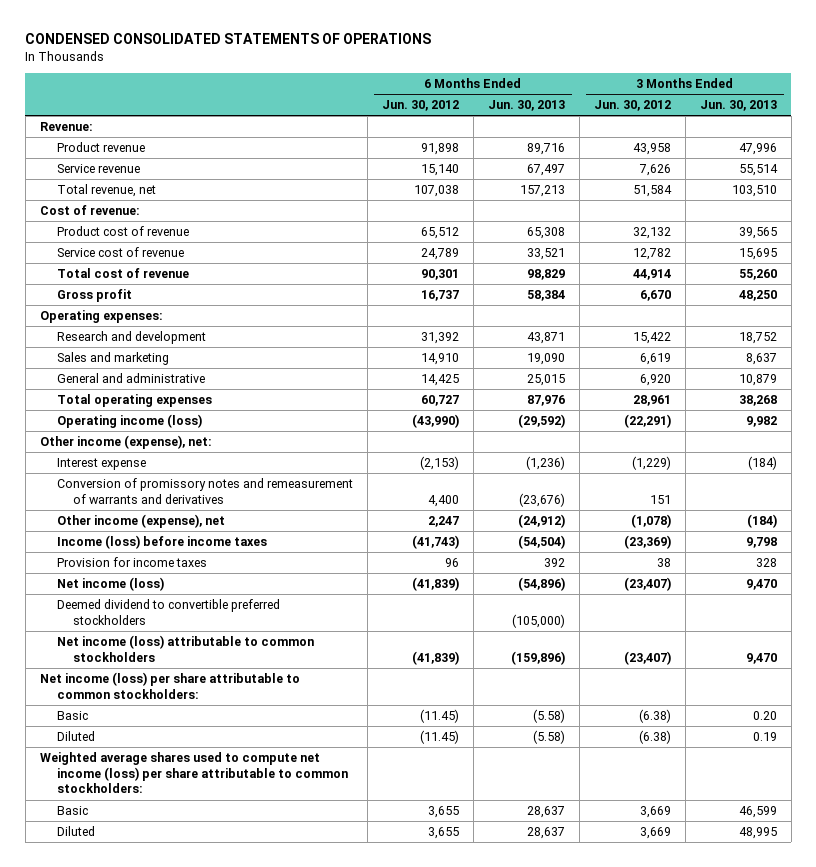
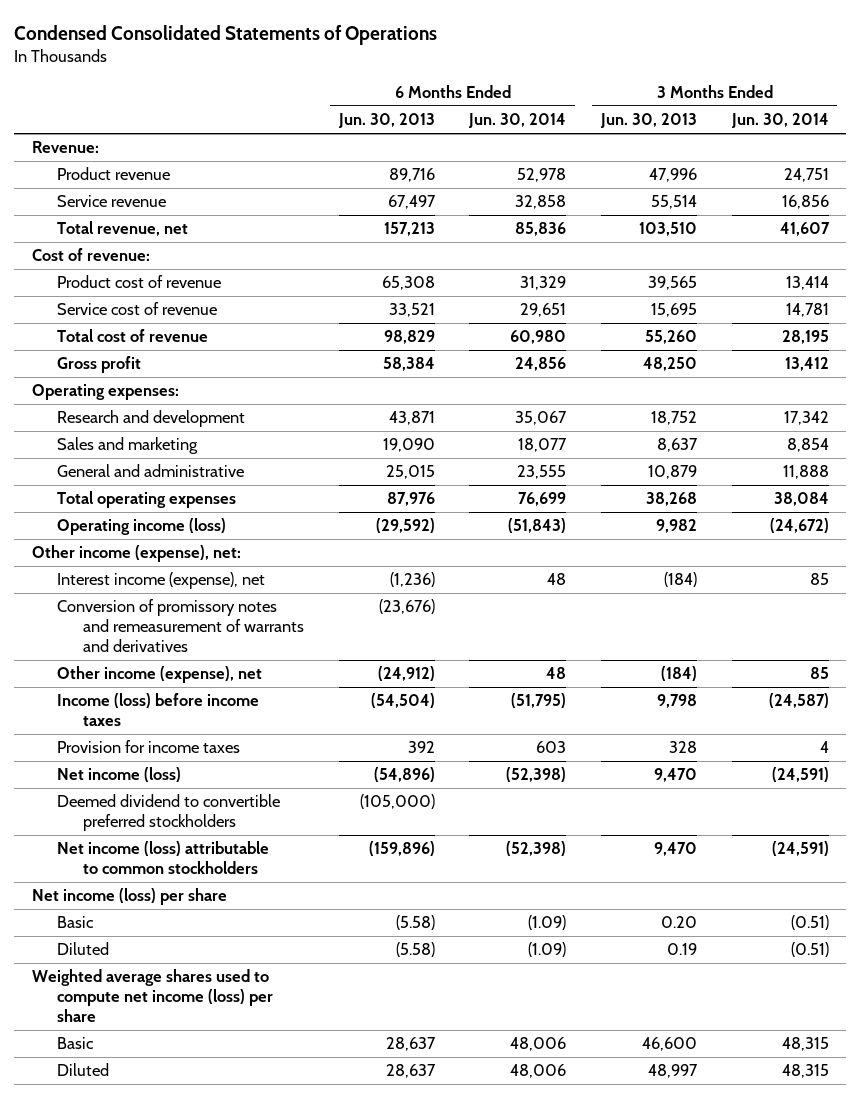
- CONDENSED CONSOLIDATED STATEMENTS OF OPERATIONS
+ Condensed Consolidated Statements of Operations
- | 6 Months Ended Jun. 30, 2012 | 6 Months Ended Jun. 30, 2013 | 3 Months Ended Jun. 30, 2012 | 3 Months Ended Jun. 30, 2013
+ | 6 Months Ended Jun. 30, 2013 | 6 Months Ended Jun. 30, 2014 | 3 Months Ended Jun. 30, 2013 | 3 Months Ended Jun. 30, 2014
- Interest expense | (2,153) | (1,236) | (1,229) | (184)
+ Interest income (expense), net | (1,236) | 48 | (184) | 85
- Net income (loss) per share attributable to common stockholders:
+ Net income (loss) per share
- Weighted average shares used to compute net income (loss) per share attributable to common stockholders:
- Basic | 3,655 | 28,637 | 3,669 | 46,599
- Diluted | 3,655 | 28,637 | 3,669 | 48,995
+ Weighted average shares used to compute net income (loss) per share
+ Basic | 28,637 | 48,006 | 46,600 | 48,315
+ Diluted | 28,637 | 48,006 | 48,997 | 48,315

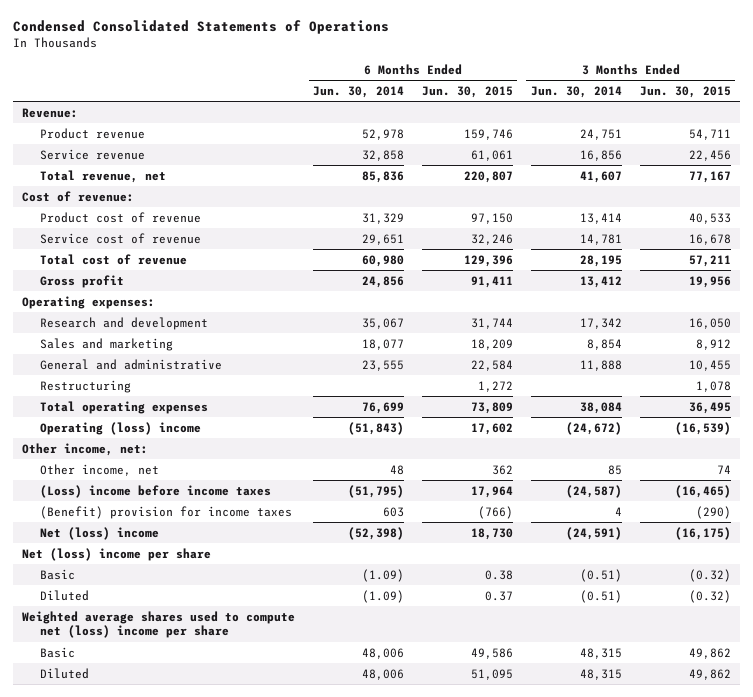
- | 6 Months Ended Jun. 30, 2013 | 6 Months Ended Jun. 30, 2014 | 3 Months Ended Jun. 30, 2013 | 3 Months Ended Jun. 30, 2014
+ | 6 Months Ended Jun. 30, 2014 | 6 Months Ended Jun. 30, 2015 | 3 Months Ended Jun. 30, 2014 | 3 Months Ended Jun. 30, 2015
+ Restructuring | | 1,272 | | 1,078
- Operating income (loss) | (29,592) | (51,843) | 9,982 | (24,672)
- Other income (expense), net:
- Interest income (expense), net | (1,236) | 48 | (184) | 85
- Conversion of promissory notes and remeasurement of warrants and derivatives | (23,676) | | |
- Other income (expense), net | (24,912) | 48 | (184) | 85
- Income (loss) before income taxes | (54,504) | (51,795) | 9,798 | (24,587)
- Provision for income taxes | 392 | 603 | 328 | 4
- Net income (loss) | (54,896) | (52,398) | 9,470 | (24,591)
- Deemed dividend to convertible preferred stockholders | (105,000) | | |
- Net income (loss) attributable to common stockholders | (159,896) | (52,398) | 9,470 | (24,591)
- Net income (loss) per share
+ Operating (loss) income | (51,843) | 17,602 | (24,672) | (16,539)
+ Other income, net:
+ Other income, net | 48 | 362 | 85 | 74
+ (Loss) income before income taxes | (51,795) | 17,964 | (24,587) | (16,465)
+ (Benefit) provision for income taxes | 603 | (766) | 4 | (290)
+ Net (loss) income | (52,398) | 18,730 | (24,591) | (16,175)
+ Net (loss) income per share
- Weighted average shares used to compute net income (loss) per share
+ Weighted average shares used to compute net (loss) income per share

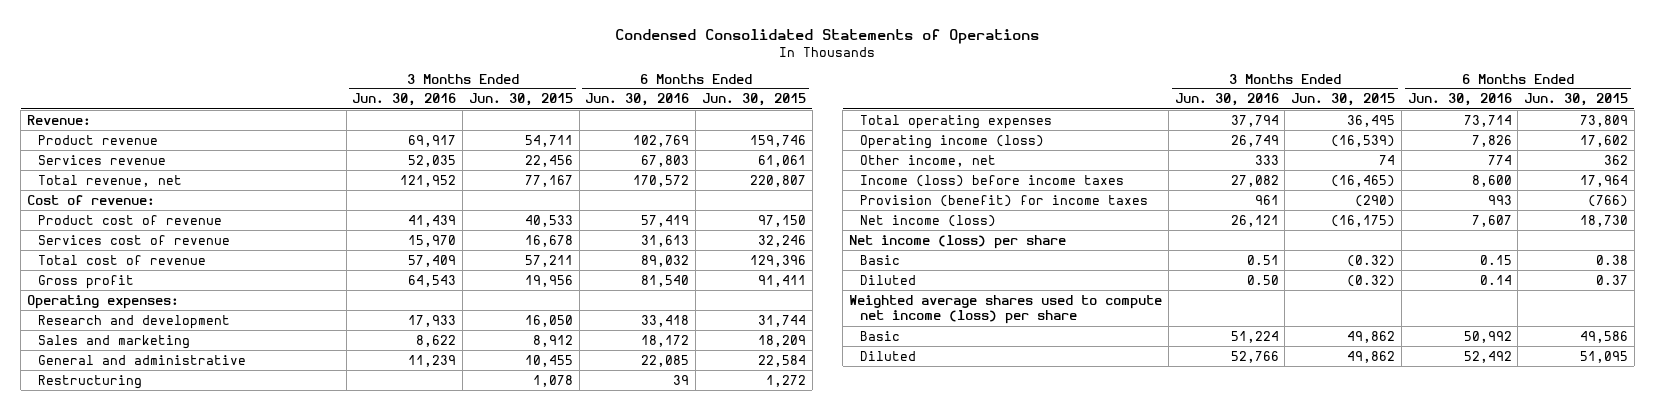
- | 6 Months Ended Jun. 30, 2014 | 6 Months Ended Jun. 30, 2015 | 3 Months Ended Jun. 30, 2014 | 3 Months Ended Jun. 30, 2015
+ | 3 Months Ended Jun. 30, 2016 | 3 Months Ended Jun. 30, 2015 | 6 Months Ended Jun. 30, 2016 | 6 Months Ended Jun. 30, 2015
- Service revenue | 32,858 | 61,061 | 16,856 | 22,456
+ Services revenue | 52,035 | 22,456 | 67,803 | 61,061
- Service cost of revenue | 29,651 | 32,246 | 14,781 | 16,678
+ Services cost of revenue | 15,970 | 16,678 | 31,613 | 32,246
- Operating (loss) income | (51,843) | 17,602 | (24,672) | (16,539)
- Other income, net:
+ Operating income (loss) | 26,749 | (16,539) | 7,826 | 17,602
- (Loss) income before income taxes | (51,795) | 17,964 | (24,587) | (16,465)
- (Benefit) provision for income taxes | 603 | (766) | 4 | (290)
- Net (loss) income | (52,398) | 18,730 | (24,591) | (16,175)
- Net (loss) income per share
+ Income (loss) before income taxes | 27,082 | (16,465) | 8,600 | 17,964
+ Provision (benefit) for income taxes | 961 | (290) | 993 | (766)
+ Net income (loss) | 26,121 | (16,175) | 7,607 | 18,730
+ Net income (loss) per share
- Weighted average shares used to compute net (loss) income per share
+ Weighted average shares used to compute net income (loss) per share

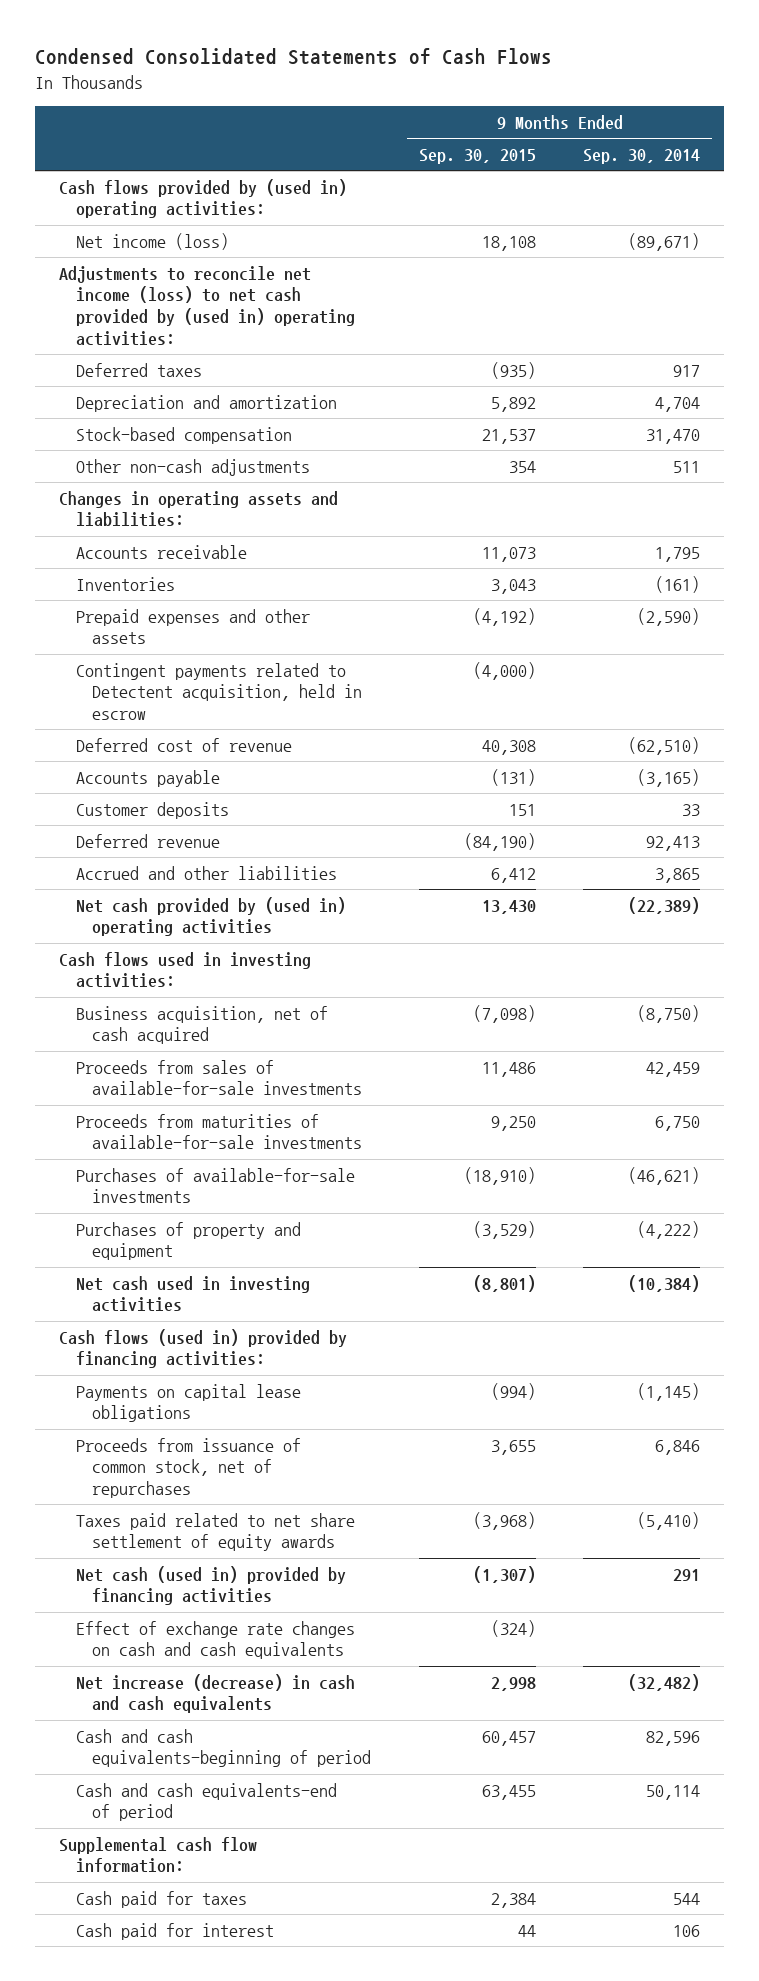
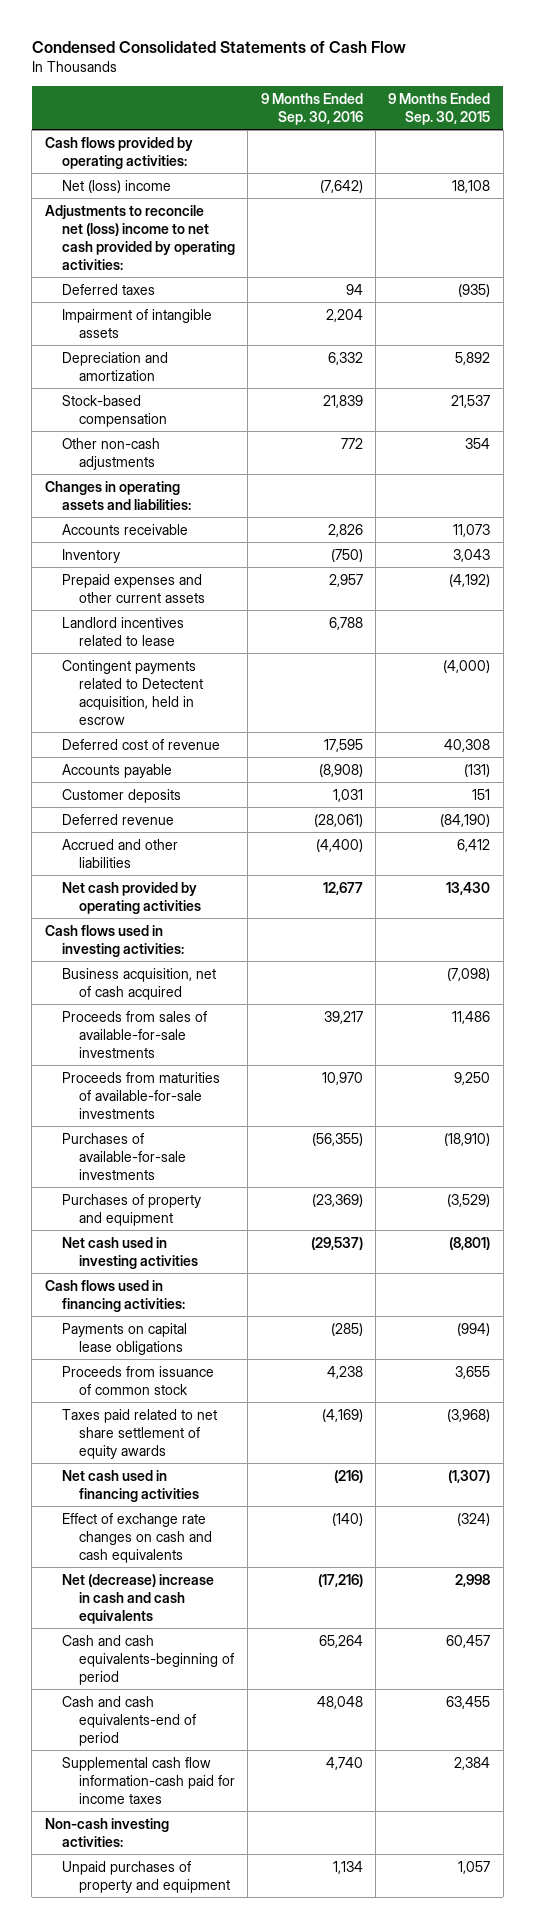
- Condensed Consolidated Statements of Cash Flows
+ Condensed Consolidated Statements of Cash Flow
- | 9 Months Ended Sep. 30, 2015 | 9 Months Ended Sep. 30, 2014
+ | 9 Months Ended Sep. 30, 2016 | 9 Months Ended Sep. 30, 2015
- Cash flows provided by (used in) operating activities:
- Net income (loss) | 18,108 | (89,671)
- Adjustments to reconcile net income (loss) to net cash provided by (used in) operating activities:
+ Cash flows provided by operating activities:
+ Net (loss) income | (7,642) | 18,108
+ Adjustments to reconcile net (loss) income to net cash provided by operating activities:
+ Impairment of intangible assets | 2,204 |
- Inventories | 3,043 | (161)
- Prepaid expenses and other assets | (4,192) | (2,590)
+ Inventory | (750) | 3,043
+ Prepaid expenses and other current assets | 2,957 | (4,192)
+ Landlord incentives related to lease | 6,788 |
- Net cash provided by (used in) operating activities | 13,430 | (22,389)
+ Net cash provided by operating activities | 12,677 | 13,430
- Cash flows (used in) provided by financing activities:
+ Cash flows used in financing activities:
- Proceeds from issuance of common stock, net of repurchases | 3,655 | 6,846
+ Proceeds from issuance of common stock | 4,238 | 3,655
- Net cash (used in) provided by financing activities | (1,307) | 291
+ Net cash used in financing activities | (216) | (1,307)
- Net increase (decrease) in cash and cash equivalents | 2,998 | (32,482)
+ Net (decrease) increase in cash and cash equivalents | (17,216) | 2,998
- Supplemental cash flow information:
- Cash paid for taxes | 2,384 | 544
- Cash paid for interest | 44 | 106
+ Supplemental cash flow information-cash paid for income taxes | 4,740 | 2,384
+ Non-cash investing activities:
+ Unpaid purchases of property and equipment | 1,134 | 1,057

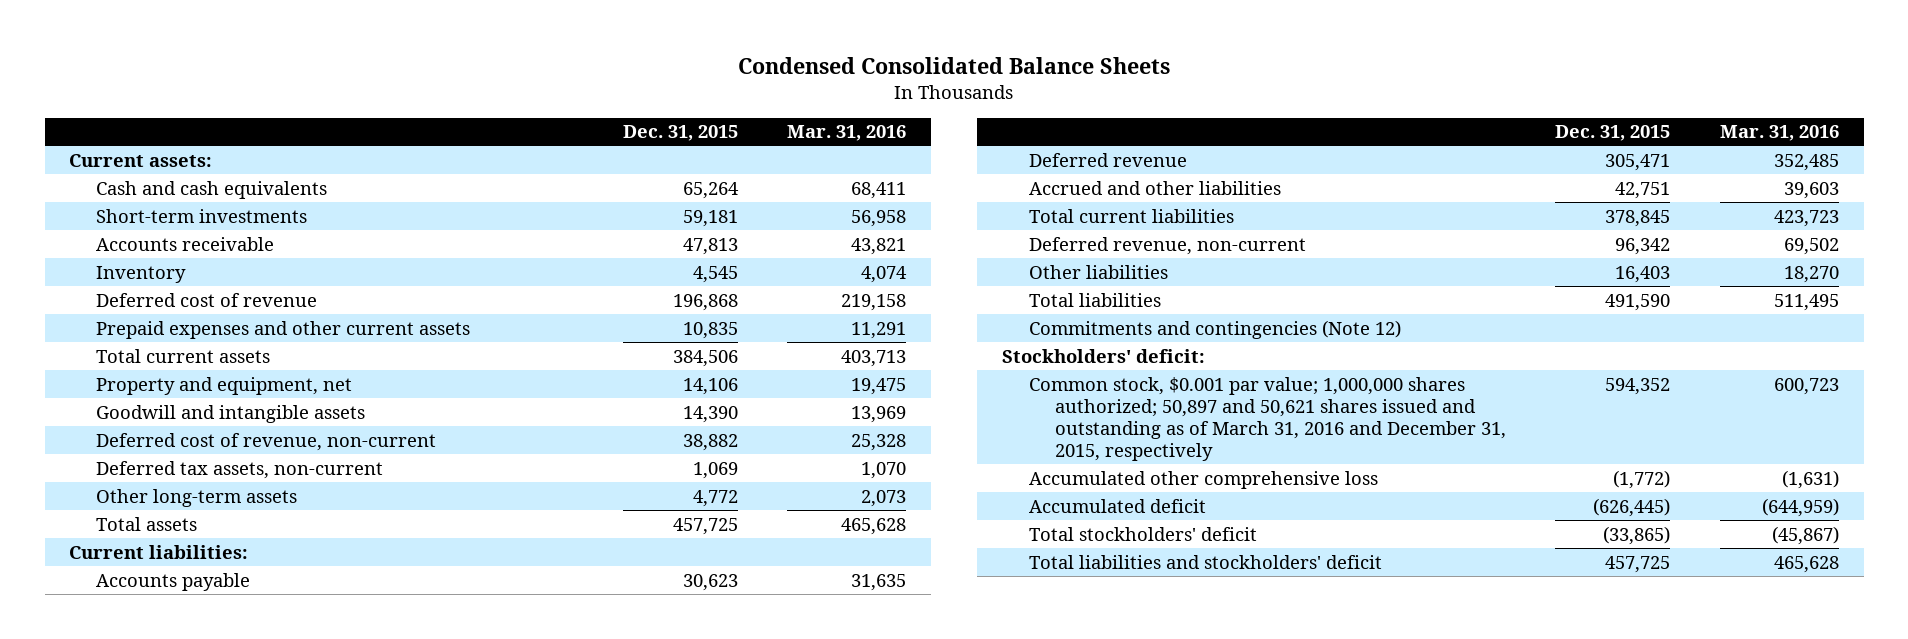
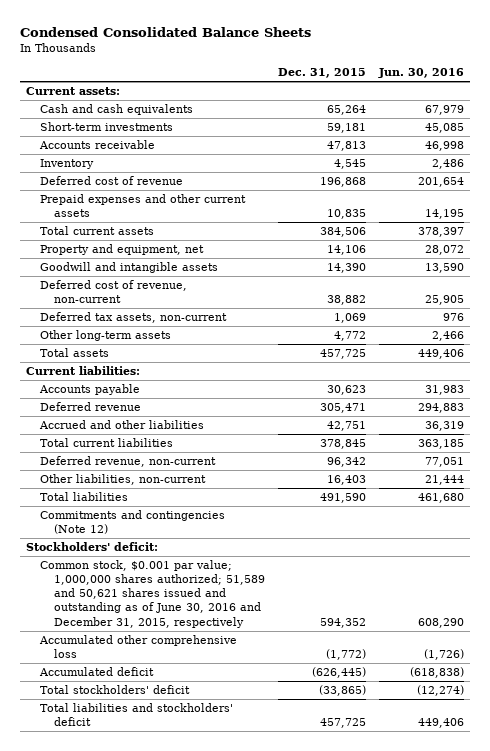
- | Dec. 31, 2015 | Mar. 31, 2016
+ | Dec. 31, 2015 | Jun. 30, 2016
- Other liabilities | 16,403 | 18,270
+ Other liabilities, non-current | 16,403 | 21,444
- Common stock, $0.001 par value; 1,000,000 shares authorized; 50,897 and 50,621 shares issued and outstanding as of March 31, 2016 and December 31, 2015, respectively | 594,352 | 600,723
+ Common stock, $0.001 par value; 1,000,000 shares authorized; 51,589 and 50,621 shares issued and outstanding as of June 30, 2016 and December 31, 2015, respectively | 594,352 | 608,290

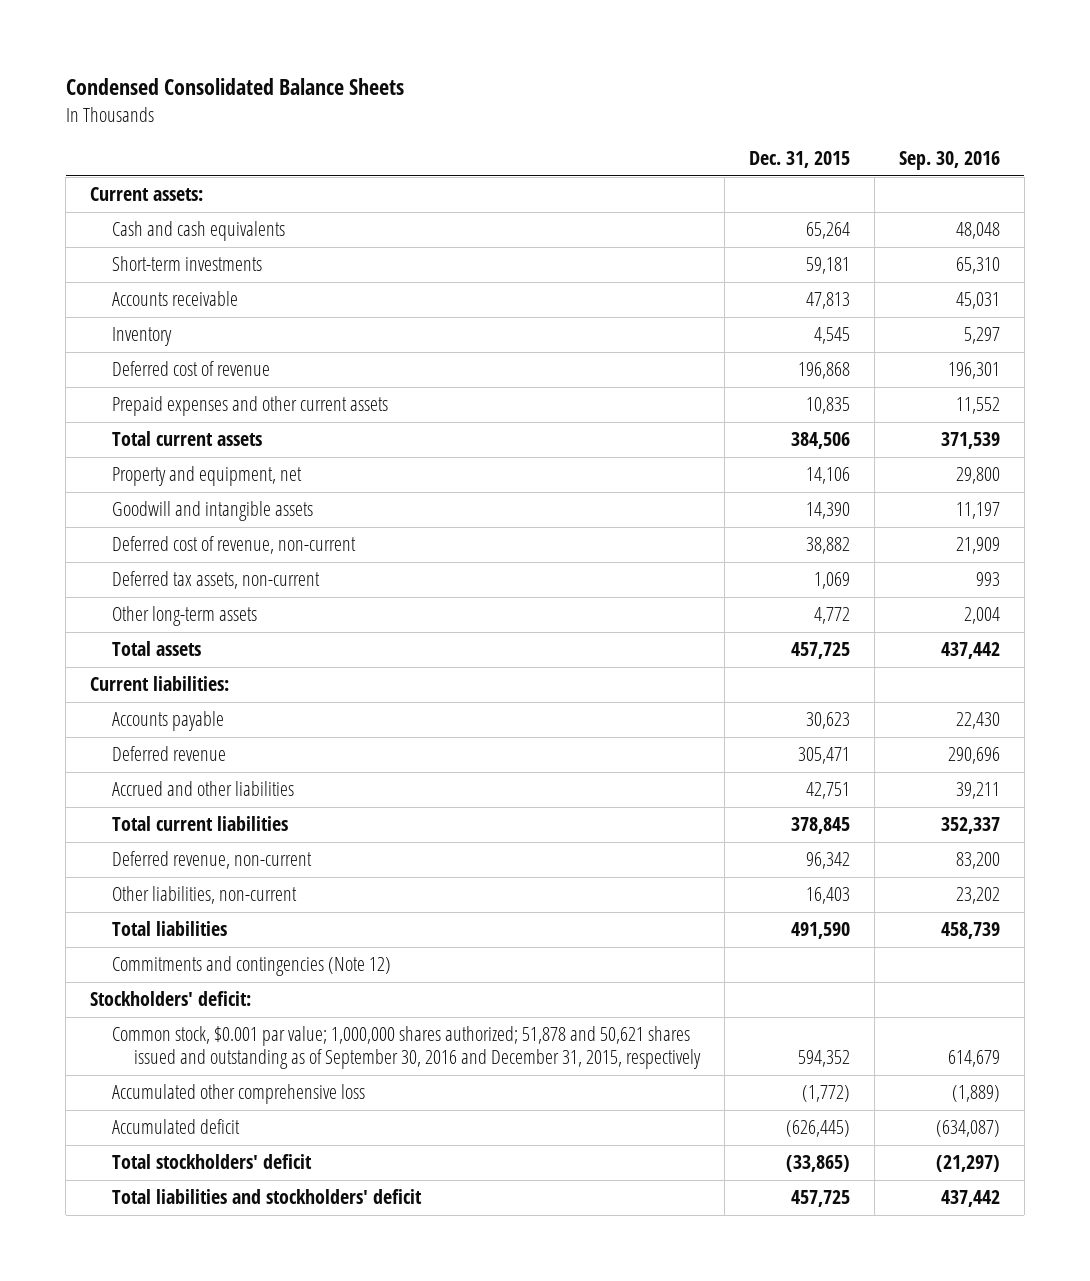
- | Dec. 31, 2015 | Jun. 30, 2016
+ | Dec. 31, 2015 | Sep. 30, 2016
- Common stock, $0.001 par value; 1,000,000 shares authorized; 51,589 and 50,621 shares issued and outstanding as of June 30, 2016 and December 31, 2015, respectively | 594,352 | 608,290
+ Common stock, $0.001 par value; 1,000,000 shares authorized; 51,878 and 50,621 shares issued and outstanding as of September 30, 2016 and December 31, 2015, respectively | 594,352 | 614,679

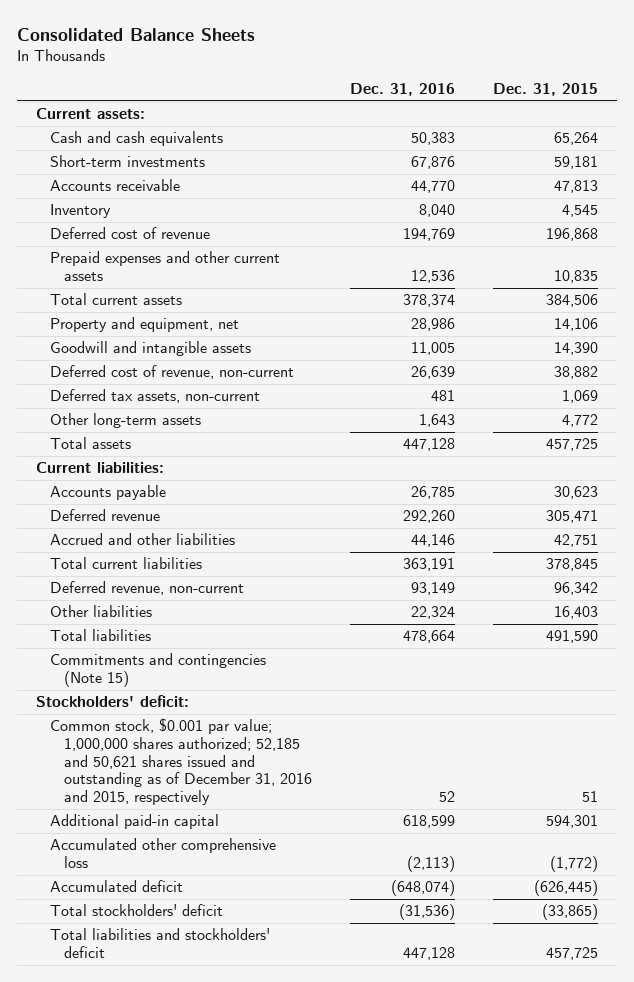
- Condensed Consolidated Balance Sheets
+ Consolidated Balance Sheets
- | Dec. 31, 2015 | Sep. 30, 2016
+ | Dec. 31, 2016 | Dec. 31, 2015
- Other liabilities, non-current | 16,403 | 23,202
+ Other liabilities | 22,324 | 16,403
- Commitments and contingencies (Note 12)
+ Commitments and contingencies (Note 15)
- Common stock, $0.001 par value; 1,000,000 shares authorized; 51,878 and 50,621 shares issued and outstanding as of September 30, 2016 and December 31, 2015, respectively | 594,352 | 614,679
+ Common stock, $0.001 par value; 1,000,000 shares authorized; 52,185 and 50,621 shares issued and outstanding as of December 31, 2016 and 2015, respectively | 52 | 51
+ Additional paid-in capital | 618,599 | 594,301

